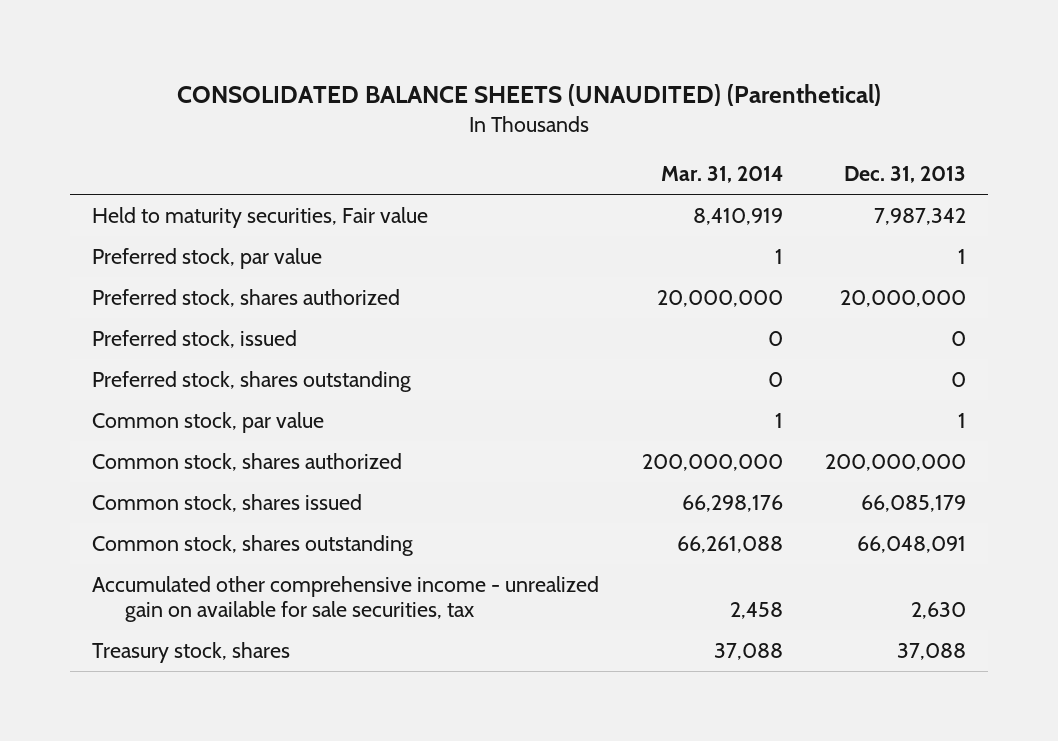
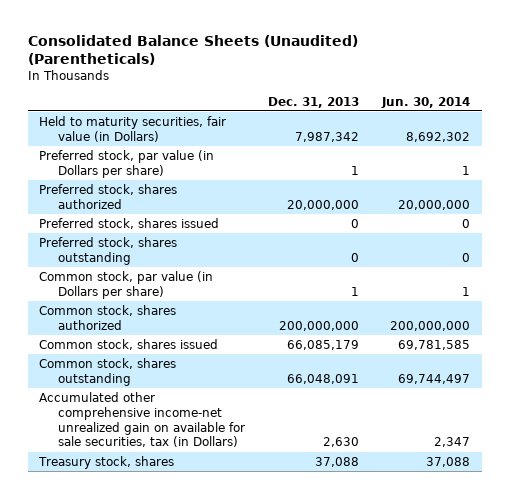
- CONSOLIDATED BALANCE SHEETS (UNAUDITED) (Parenthetical)
+ Consolidated Balance Sheets (Unaudited) (Parentheticals)
- | Mar. 31, 2014 | Dec. 31, 2013
+ | Dec. 31, 2013 | Jun. 30, 2014
- Held to maturity securities, Fair value | 8,410,919 | 7,987,342
- Preferred stock, par value | 1 | 1
+ Held to maturity securities, fair value (in Dollars) | 7,987,342 | 8,692,302
+ Preferred stock, par value (in Dollars per share) | 1 | 1
- Preferred stock, issued | 0 | 0
+ Preferred stock, shares issued | 0 | 0
- Common stock, par value | 1 | 1
+ Common stock, par value (in Dollars per share) | 1 | 1
- Accumulated other comprehensive income - unrealized gain on available for sale securities, tax | 2,458 | 2,630
+ Accumulated other comprehensive income-net unrealized gain on available for sale securities, tax (in Dollars) | 2,630 | 2,347

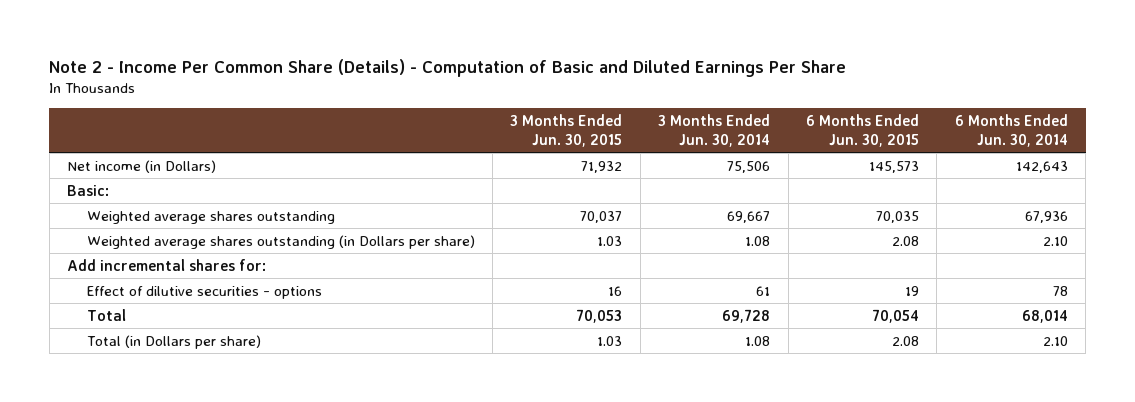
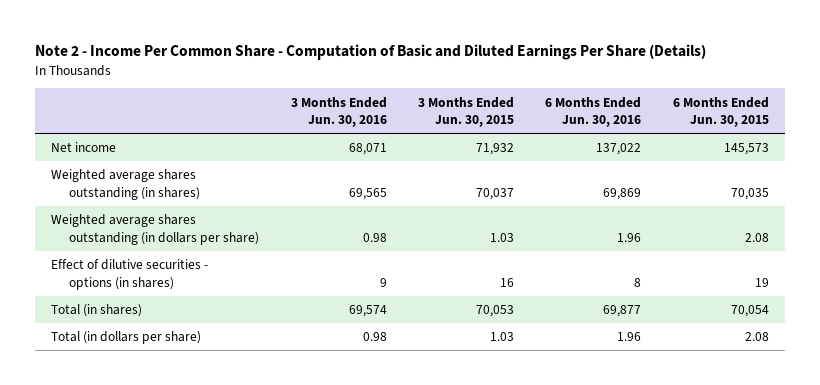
- Note 2 - Income Per Common Share (Details) - Computation of Basic and Diluted Earnings Per Share
+ Note 2 - Income Per Common Share - Computation of Basic and Diluted Earnings Per Share (Details)
- | 3 Months Ended Jun. 30, 2015 | 3 Months Ended Jun. 30, 2014 | 6 Months Ended Jun. 30, 2015 | 6 Months Ended Jun. 30, 2014
+ | 3 Months Ended Jun. 30, 2016 | 3 Months Ended Jun. 30, 2015 | 6 Months Ended Jun. 30, 2016 | 6 Months Ended Jun. 30, 2015
- Net income (in Dollars) | 71,932 | 75,506 | 145,573 | 142,643
- Basic:
- Weighted average shares outstanding | 70,037 | 69,667 | 70,035 | 67,936
- Weighted average shares outstanding (in Dollars per share) | 1.03 | 1.08 | 2.08 | 2.10
- Add incremental shares for:
- Effect of dilutive securities - options | 16 | 61 | 19 | 78
- Total | 70,053 | 69,728 | 70,054 | 68,014
- Total (in Dollars per share) | 1.03 | 1.08 | 2.08 | 2.10
+ Net income | 68,071 | 71,932 | 137,022 | 145,573
+ Weighted average shares outstanding (in shares) | 69,565 | 70,037 | 69,869 | 70,035
+ Weighted average shares outstanding (in dollars per share) | 0.98 | 1.03 | 1.96 | 2.08
+ Effect of dilutive securities - options (in shares) | 9 | 16 | 8 | 19
+ Total (in shares) | 69,574 | 70,053 | 69,877 | 70,054
+ Total (in dollars per share) | 0.98 | 1.03 | 1.96 | 2.08

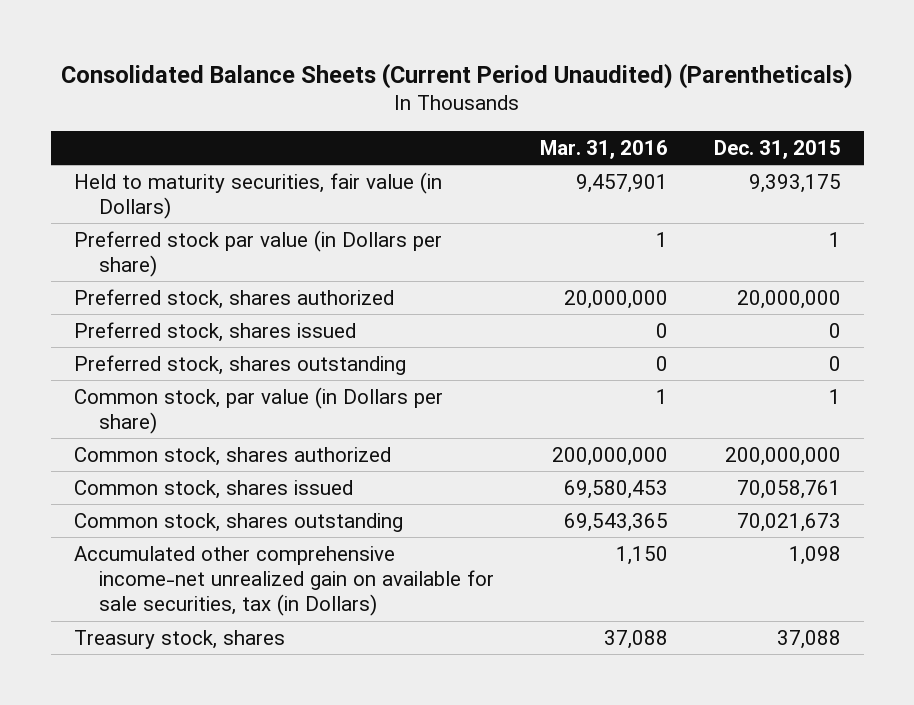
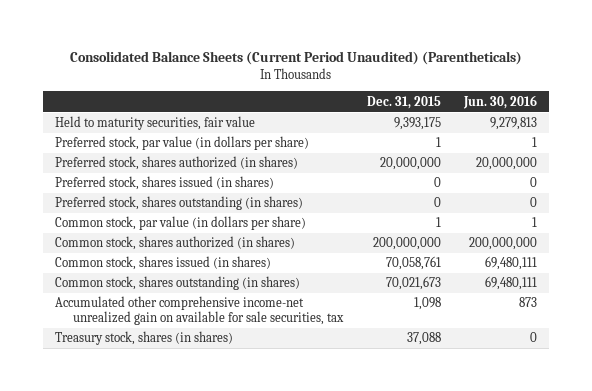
- | Mar. 31, 2016 | Dec. 31, 2015
+ | Dec. 31, 2015 | Jun. 30, 2016
- Held to maturity securities, fair value (in Dollars) | 9,457,901 | 9,393,175
- Preferred stock par value (in Dollars per share) | 1 | 1
- Preferred stock, shares authorized | 20,000,000 | 20,000,000
- Preferred stock, shares issued | 0 | 0
- Preferred stock, shares outstanding | 0 | 0
- Common stock, par value (in Dollars per share) | 1 | 1
- Common stock, shares authorized | 200,000,000 | 200,000,000
- Common stock, shares issued | 69,580,453 | 70,058,761
- Common stock, shares outstanding | 69,543,365 | 70,021,673
- Accumulated other comprehensive income-net unrealized gain on available for sale securities, tax (in Dollars) | 1,150 | 1,098
- Treasury stock, shares | 37,088 | 37,088
+ Held to maturity securities, fair value | 9,393,175 | 9,279,813
+ Preferred stock, par value (in dollars per share) | 1 | 1
+ Preferred stock, shares authorized (in shares) | 20,000,000 | 20,000,000
+ Preferred stock, shares issued (in shares) | 0 | 0
+ Preferred stock, shares outstanding (in shares) | 0 | 0
+ Common stock, par value (in dollars per share) | 1 | 1
+ Common stock, shares authorized (in shares) | 200,000,000 | 200,000,000
+ Common stock, shares issued (in shares) | 70,058,761 | 69,480,111
+ Common stock, shares outstanding (in shares) | 70,021,673 | 69,480,111
+ Accumulated other comprehensive income-net unrealized gain on available for sale securities, tax | 1,098 | 873
+ Treasury stock, shares (in shares) | 37,088 | 0

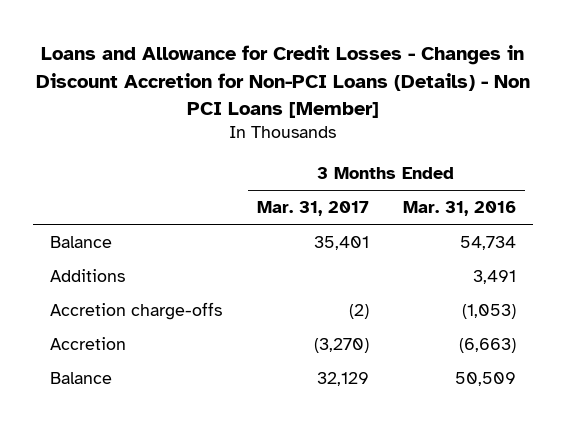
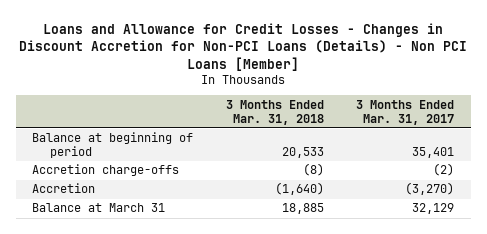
- | 3 Months Ended Mar. 31, 2017 | 3 Months Ended Mar. 31, 2016
+ | 3 Months Ended Mar. 31, 2018 | 3 Months Ended Mar. 31, 2017
- Balance | 35,401 | 54,734
- Additions | | 3,491
+ Balance at beginning of period | 20,533 | 35,401
- Balance | 32,129 | 50,509
+ Balance at March 31 | 18,885 | 32,129

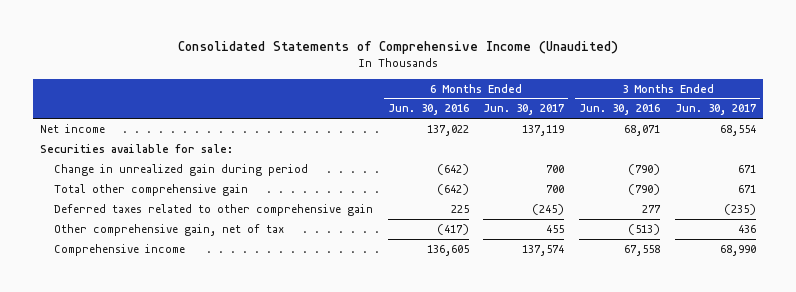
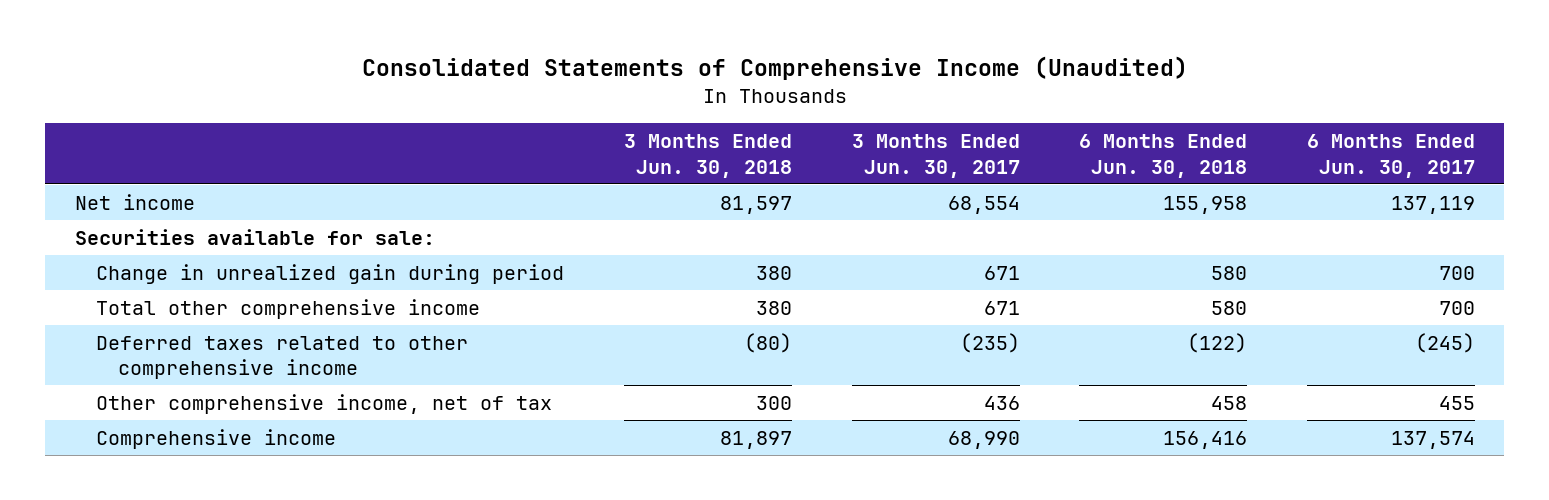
- | 6 Months Ended Jun. 30, 2016 | 6 Months Ended Jun. 30, 2017 | 3 Months Ended Jun. 30, 2016 | 3 Months Ended Jun. 30, 2017
+ | 3 Months Ended Jun. 30, 2018 | 3 Months Ended Jun. 30, 2017 | 6 Months Ended Jun. 30, 2018 | 6 Months Ended Jun. 30, 2017
- Total other comprehensive gain | (642) | 700 | (790) | 671
- Deferred taxes related to other comprehensive gain | 225 | (245) | 277 | (235)
- Other comprehensive gain, net of tax | (417) | 455 | (513) | 436
+ Total other comprehensive income | 380 | 671 | 580 | 700
+ Deferred taxes related to other comprehensive income | (80) | (235) | (122) | (245)
+ Other comprehensive income, net of tax | 300 | 436 | 458 | 455

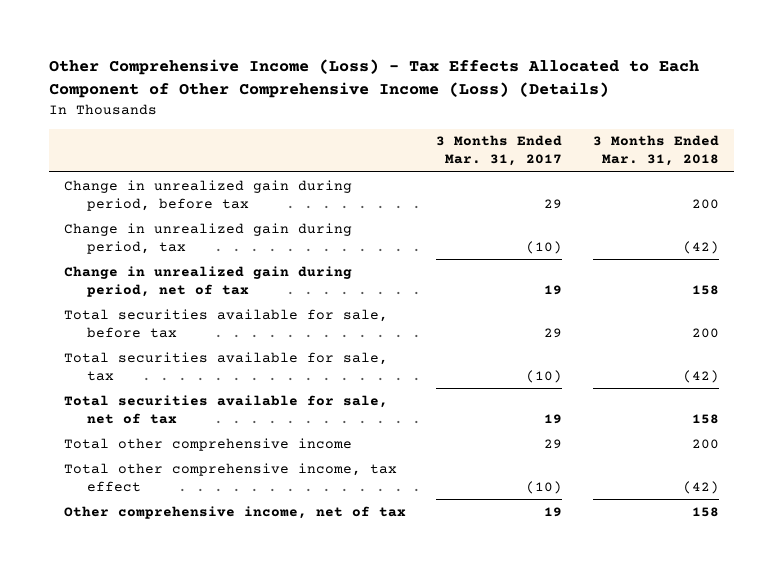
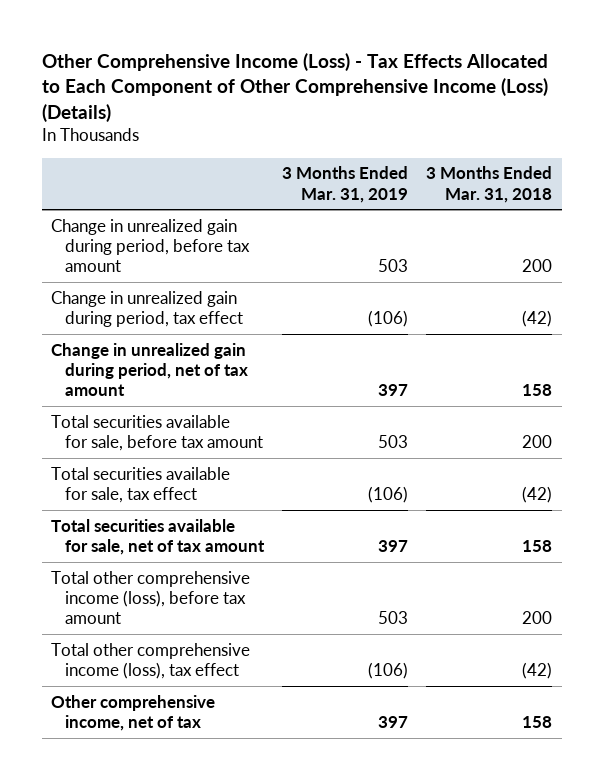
- | 3 Months Ended Mar. 31, 2017 | 3 Months Ended Mar. 31, 2018
+ | 3 Months Ended Mar. 31, 2019 | 3 Months Ended Mar. 31, 2018
- Change in unrealized gain during period, before tax | 29 | 200
- Change in unrealized gain during period, tax | (10) | (42)
- Change in unrealized gain during period, net of tax | 19 | 158
- Total securities available for sale, before tax | 29 | 200
- Total securities available for sale, tax | (10) | (42)
- Total securities available for sale, net of tax | 19 | 158
- Total other comprehensive income | 29 | 200
- Total other comprehensive income, tax effect | (10) | (42)
+ Change in unrealized gain during period, before tax amount | 503 | 200
+ Change in unrealized gain during period, tax effect | (106) | (42)
+ Change in unrealized gain during period, net of tax amount | 397 | 158
+ Total securities available for sale, before tax amount | 503 | 200
+ Total securities available for sale, tax effect | (106) | (42)
+ Total securities available for sale, net of tax amount | 397 | 158
+ Total other comprehensive income (loss), before tax amount | 503 | 200
+ Total other comprehensive income (loss), tax effect | (106) | (42)

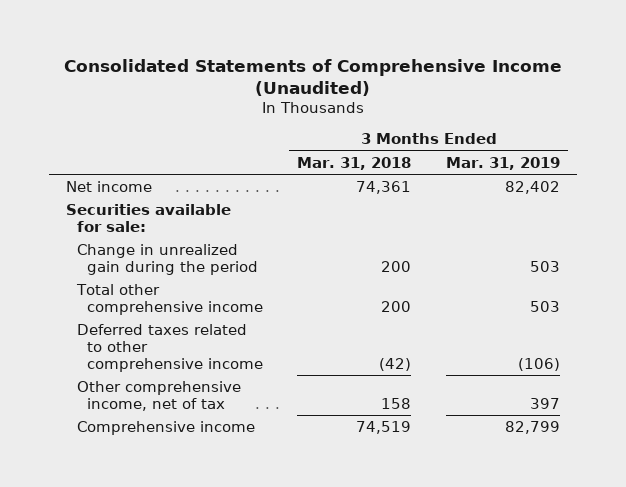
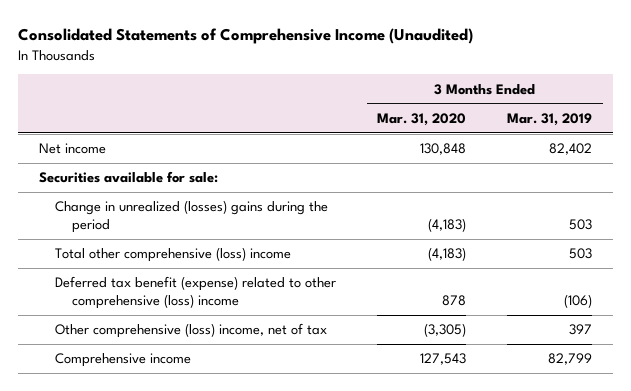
- | 3 Months Ended Mar. 31, 2018 | 3 Months Ended Mar. 31, 2019
+ | 3 Months Ended Mar. 31, 2020 | 3 Months Ended Mar. 31, 2019
- Change in unrealized gain during the period | 200 | 503
- Total other comprehensive income | 200 | 503
- Deferred taxes related to other comprehensive income | (42) | (106)
- Other comprehensive income, net of tax | 158 | 397
+ Change in unrealized (losses) gains during the period | (4,183) | 503
+ Total other comprehensive (loss) income | (4,183) | 503
+ Deferred tax benefit (expense) related to other comprehensive (loss) income | 878 | (106)
+ Other comprehensive (loss) income, net of tax | (3,305) | 397

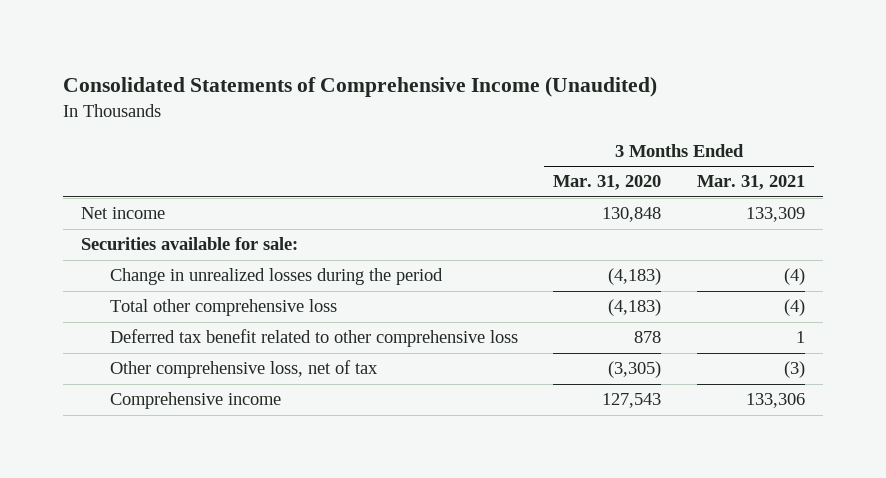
- | 3 Months Ended Mar. 31, 2020 | 3 Months Ended Mar. 31, 2019
+ | 3 Months Ended Mar. 31, 2020 | 3 Months Ended Mar. 31, 2021
- Change in unrealized (losses) gains during the period | (4,183) | 503
- Total other comprehensive (loss) income | (4,183) | 503
- Deferred tax benefit (expense) related to other comprehensive (loss) income | 878 | (106)
- Other comprehensive (loss) income, net of tax | (3,305) | 397
+ Change in unrealized losses during the period | (4,183) | (4)
+ Total other comprehensive loss | (4,183) | (4)
+ Deferred tax benefit related to other comprehensive loss | 878 | 1
+ Other comprehensive loss, net of tax | (3,305) | (3)

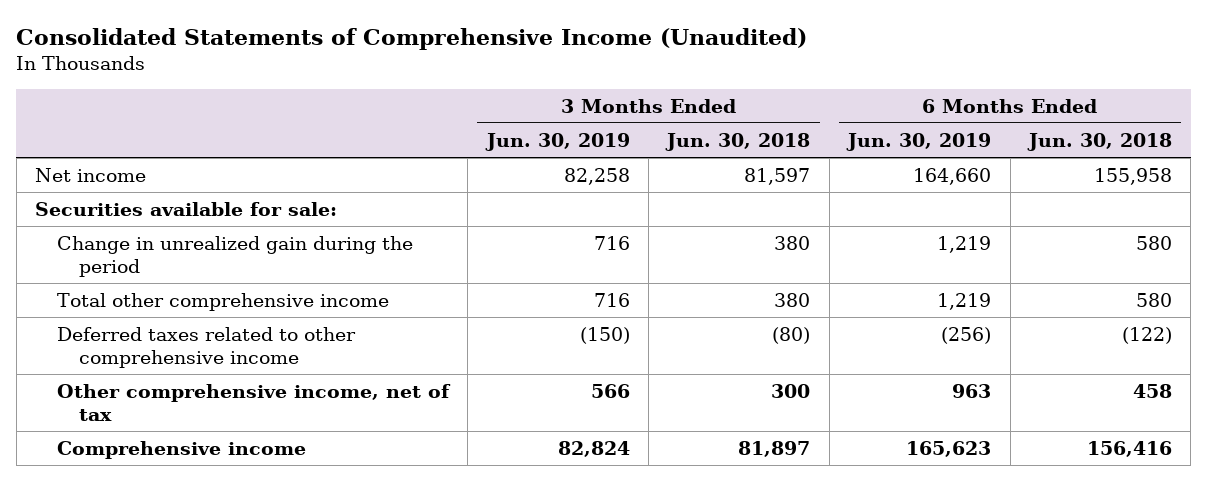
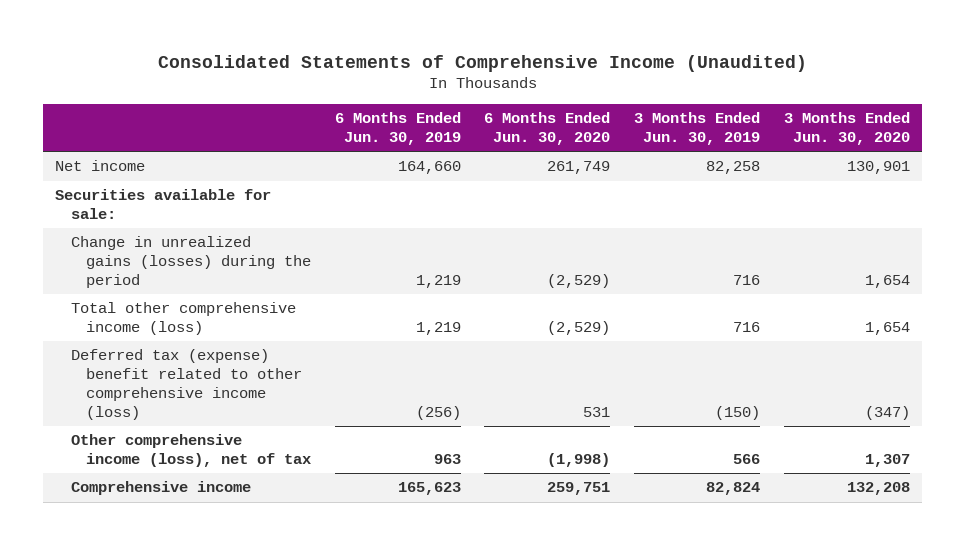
- | 3 Months Ended Jun. 30, 2019 | 3 Months Ended Jun. 30, 2018 | 6 Months Ended Jun. 30, 2019 | 6 Months Ended Jun. 30, 2018
+ | 6 Months Ended Jun. 30, 2019 | 6 Months Ended Jun. 30, 2020 | 3 Months Ended Jun. 30, 2019 | 3 Months Ended Jun. 30, 2020
- Change in unrealized gain during the period | 716 | 380 | 1,219 | 580
- Total other comprehensive income | 716 | 380 | 1,219 | 580
- Deferred taxes related to other comprehensive income | (150) | (80) | (256) | (122)
- Other comprehensive income, net of tax | 566 | 300 | 963 | 458
+ Change in unrealized gains (losses) during the period | 1,219 | (2,529) | 716 | 1,654
+ Total other comprehensive income (loss) | 1,219 | (2,529) | 716 | 1,654
+ Deferred tax (expense) benefit related to other comprehensive income (loss) | (256) | 531 | (150) | (347)
+ Other comprehensive income (loss), net of tax | 963 | (1,998) | 566 | 1,307

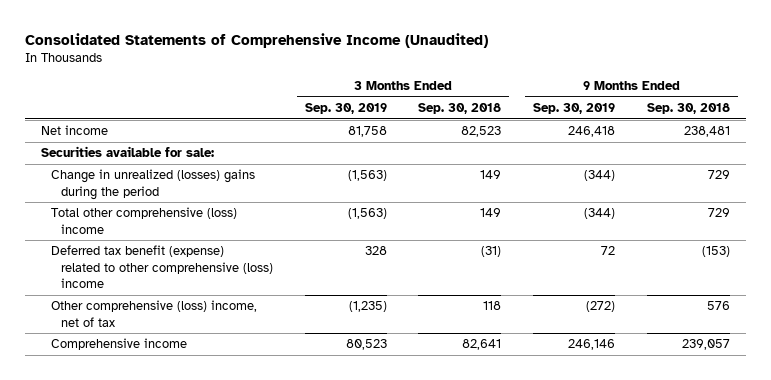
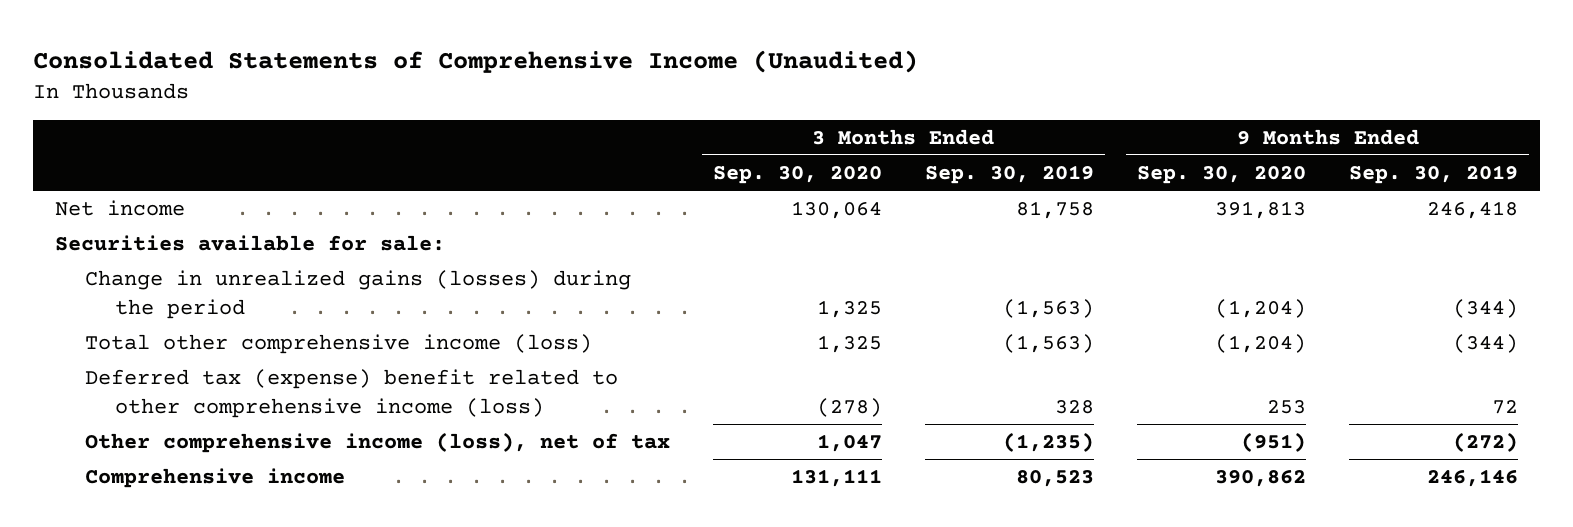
- | 3 Months Ended Sep. 30, 2019 | 3 Months Ended Sep. 30, 2018 | 9 Months Ended Sep. 30, 2019 | 9 Months Ended Sep. 30, 2018
+ | 3 Months Ended Sep. 30, 2020 | 3 Months Ended Sep. 30, 2019 | 9 Months Ended Sep. 30, 2020 | 9 Months Ended Sep. 30, 2019
- Change in unrealized (losses) gains during the period | (1,563) | 149 | (344) | 729
- Total other comprehensive (loss) income | (1,563) | 149 | (344) | 729
- Deferred tax benefit (expense) related to other comprehensive (loss) income | 328 | (31) | 72 | (153)
- Other comprehensive (loss) income, net of tax | (1,235) | 118 | (272) | 576
+ Change in unrealized gains (losses) during the period | 1,325 | (1,563) | (1,204) | (344)
+ Total other comprehensive income (loss) | 1,325 | (1,563) | (1,204) | (344)
+ Deferred tax (expense) benefit related to other comprehensive income (loss) | (278) | 328 | 253 | 72
+ Other comprehensive income (loss), net of tax | 1,047 | (1,235) | (951) | (272)

